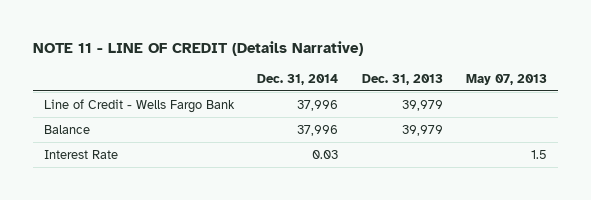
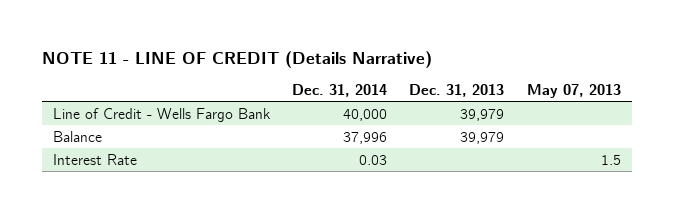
- Line of Credit - Wells Fargo Bank | 37,996 | 39,979 |
+ Line of Credit - Wells Fargo Bank | 40,000 | 39,979 |

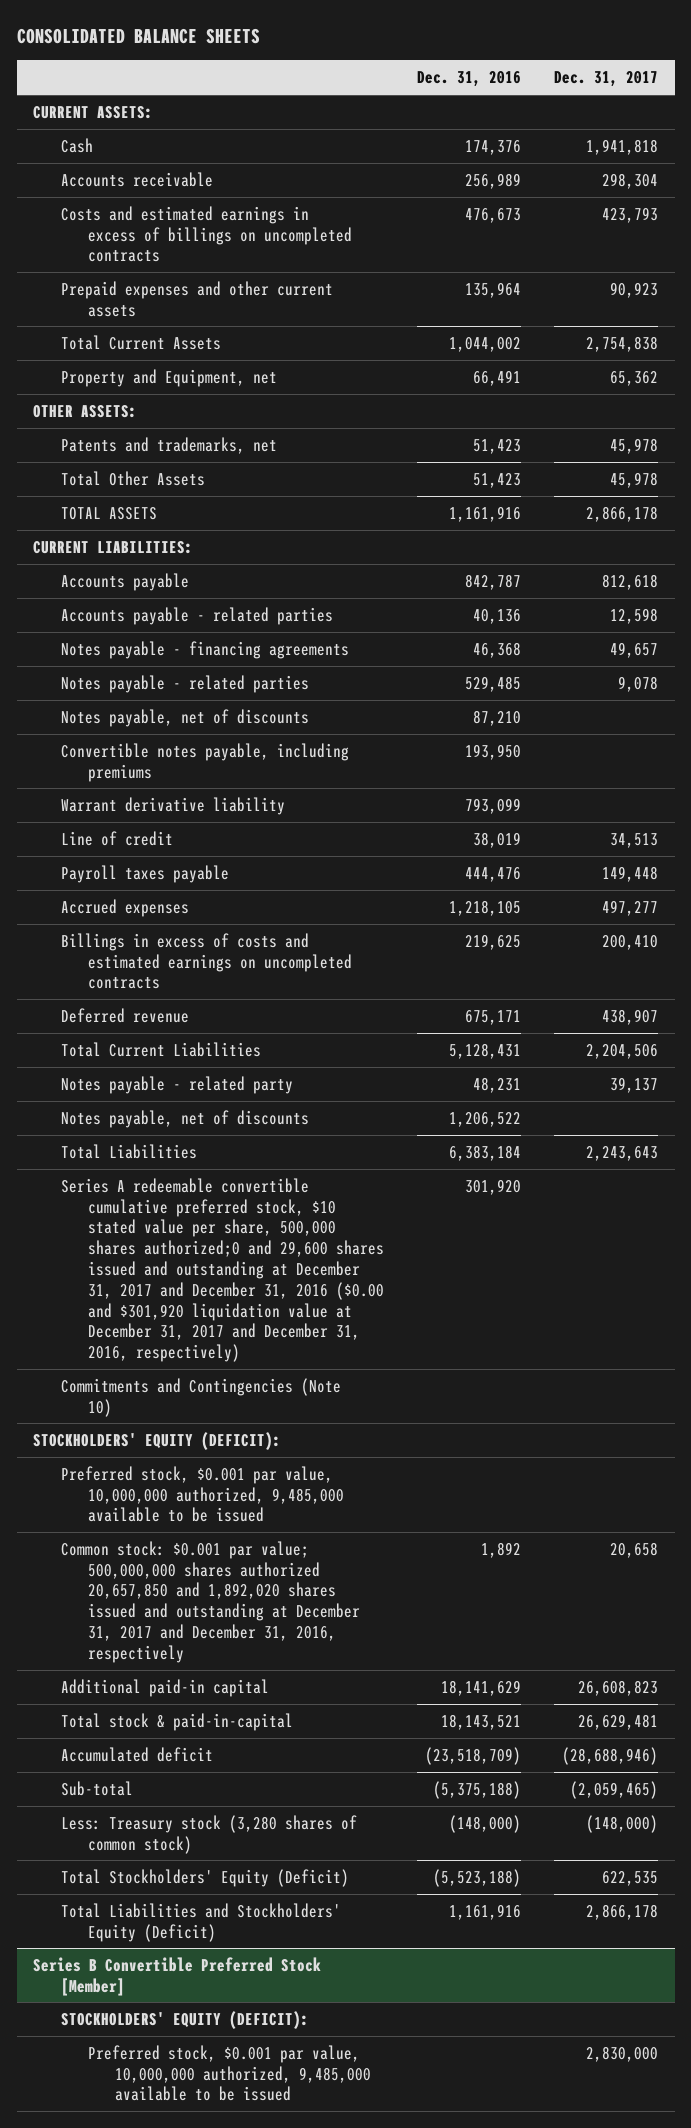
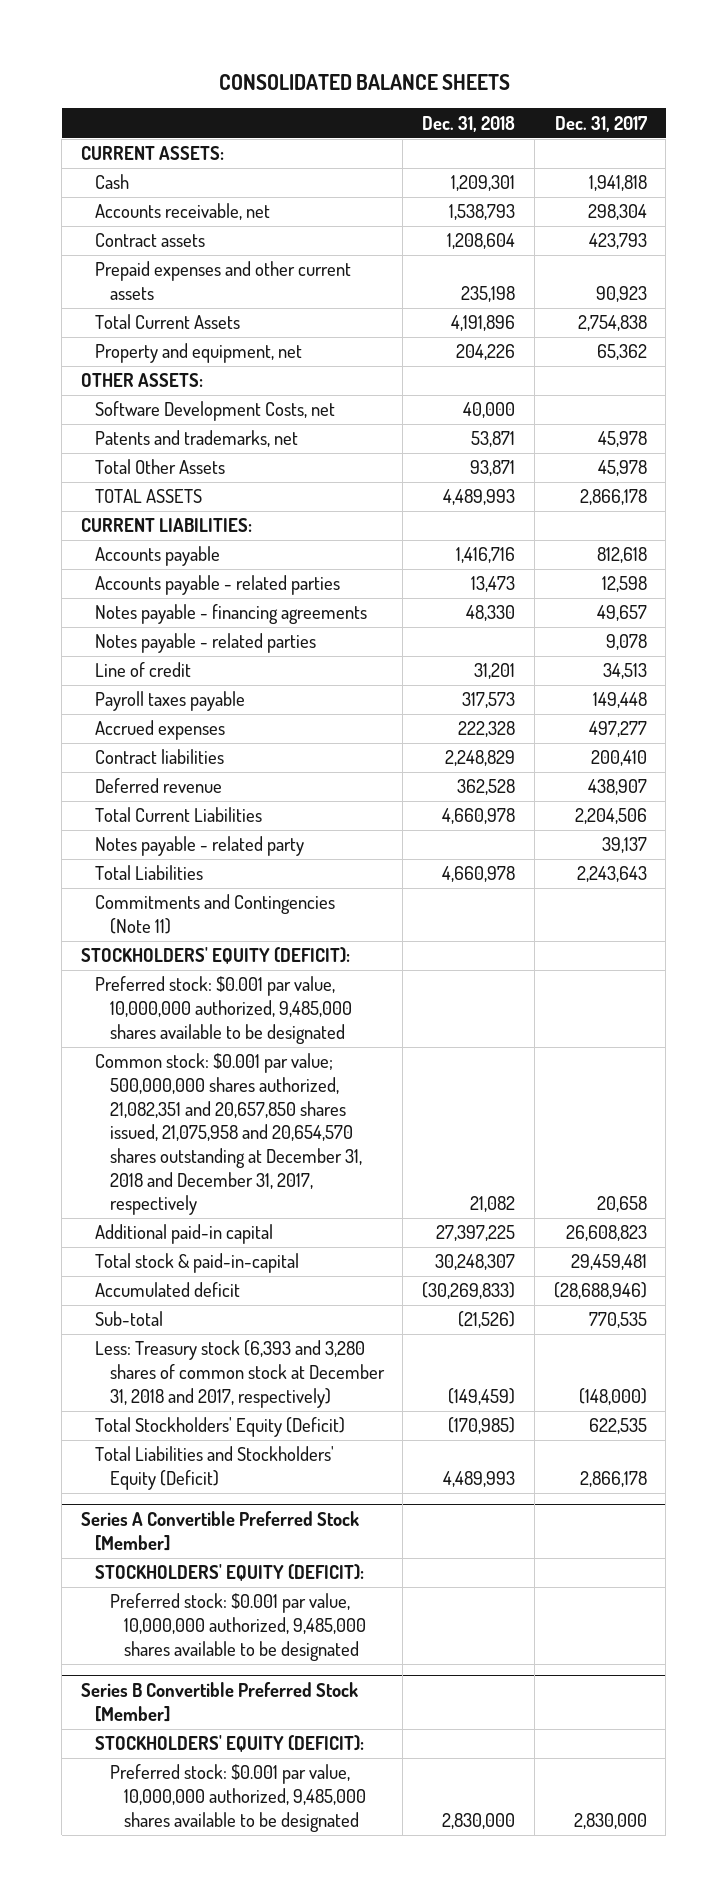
- | Dec. 31, 2016 | Dec. 31, 2017
+ | Dec. 31, 2018 | Dec. 31, 2017
- Accounts receivable | 256,989 | 298,304
- Costs and estimated earnings in excess of billings on uncompleted contracts | 476,673 | 423,793
+ Accounts receivable, net | 1,538,793 | 298,304
+ Contract assets | 1,208,604 | 423,793
- Property and Equipment, net | 66,491 | 65,362
+ Property and equipment, net | 204,226 | 65,362
+ Software Development Costs, net | 40,000 |
- Notes payable, net of discounts | 87,210 |
- Convertible notes payable, including premiums | 193,950 |
- Warrant derivative liability | 793,099 |
- Billings in excess of costs and estimated earnings on uncompleted contracts | 219,625 | 200,410
+ Contract liabilities | 2,248,829 | 200,410
- Notes payable, net of discounts | 1,206,522 |
- Series A redeemable convertible cumulative preferred stock, $10 stated value per share, 500,000 shares authorized;0 and 29,600 shares issued and outstanding at December 31, 2017 and December 31, 2016 ($0.00 and $301,920 liquidation value at December 31, 2017 and December 31, 2016, respectively) | 301,920 |
- Commitments and Contingencies (Note 10)
+ Commitments and Contingencies (Note 11)
- Preferred stock, $0.001 par value, 10,000,000 authorized, 9,485,000 available to be issued
- Common stock: $0.001 par value; 500,000,000 shares authorized 20,657,850 and 1,892,020 shares issued and outstanding at December 31, 2017 and December 31, 2016, respectively | 1,892 | 20,658
+ Preferred stock: $0.001 par value, 10,000,000 authorized, 9,485,000 shares available to be designated
+ Common stock: $0.001 par value; 500,000,000 shares authorized, 21,082,351 and 20,657,850 shares issued, 21,075,958 and 20,654,570 shares outstanding at December 31, 2018 and December 31, 2017, respectively | 21,082 | 20,658
- Total stock & paid-in-capital | 18,143,521 | 26,629,481
+ Total stock & paid-in-capital | 30,248,307 | 29,459,481
- Sub-total | (5,375,188) | (2,059,465)
- Less: Treasury stock (3,280 shares of common stock) | (148,000) | (148,000)
+ Sub-total | (21,526) | 770,535
+ Less: Treasury stock (6,393 and 3,280 shares of common stock at December 31, 2018 and 2017, respectively) | (149,459) | (148,000)
+ Series A Convertible Preferred Stock [Member]
+ STOCKHOLDERS' EQUITY (DEFICIT):
+ Preferred stock: $0.001 par value, 10,000,000 authorized, 9,485,000 shares available to be designated
@ Series B Convertible Preferred Stock [Member]
- Preferred stock, $0.001 par value, 10,000,000 authorized, 9,485,000 available to be issued | | 2,830,000
+ Preferred stock: $0.001 par value, 10,000,000 authorized, 9,485,000 shares available to be designated | 2,830,000 | 2,830,000

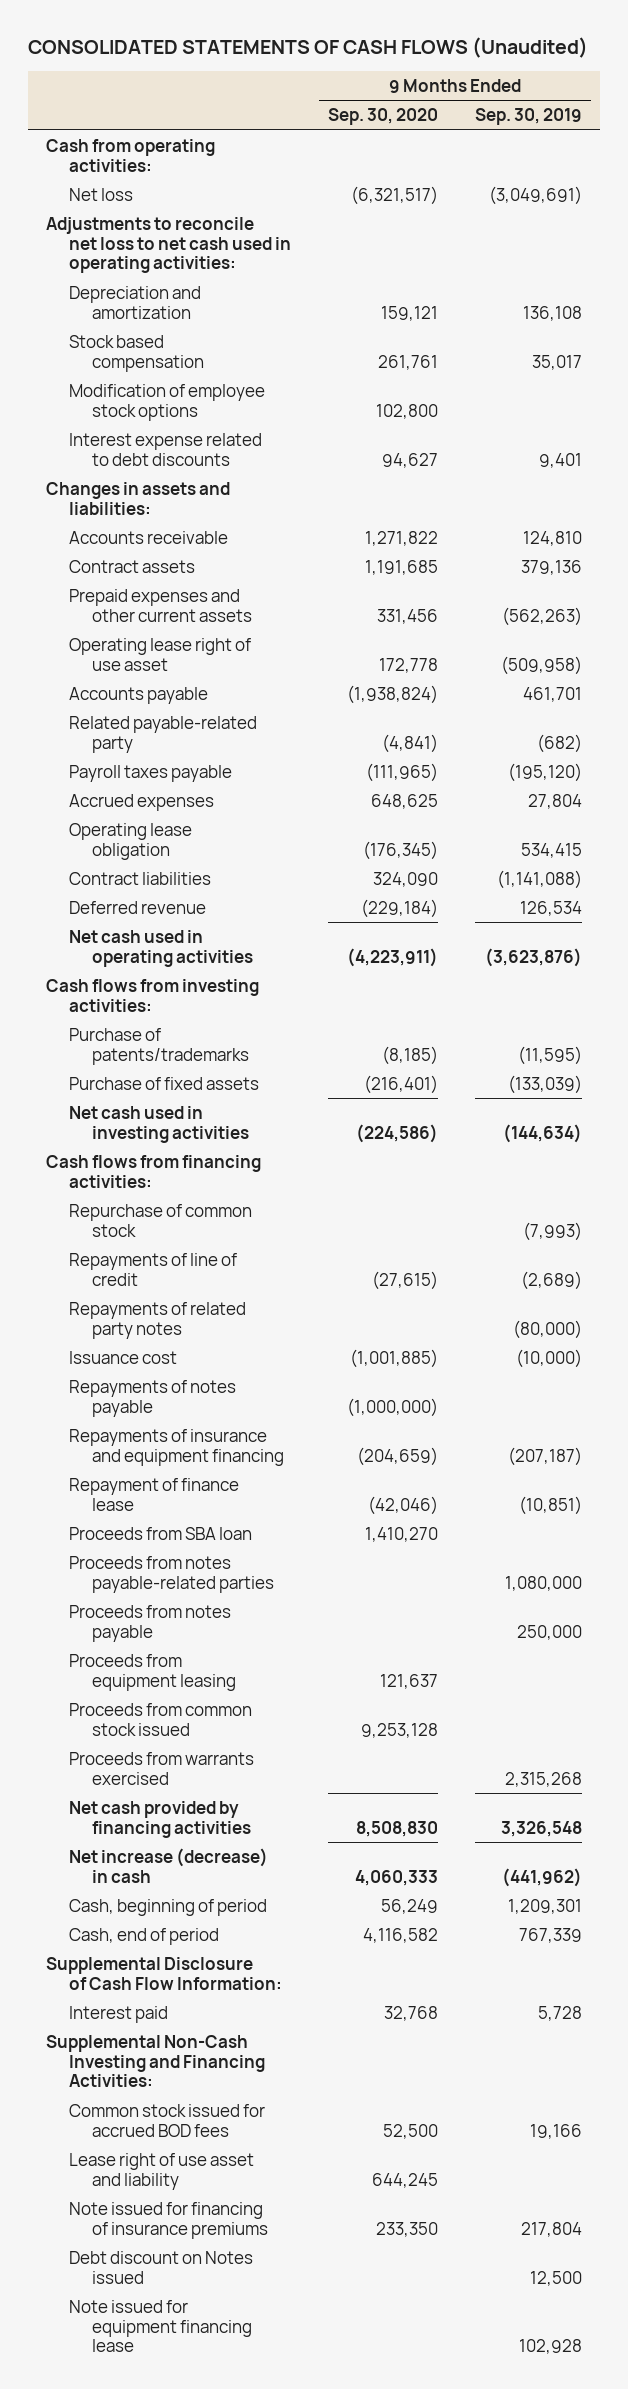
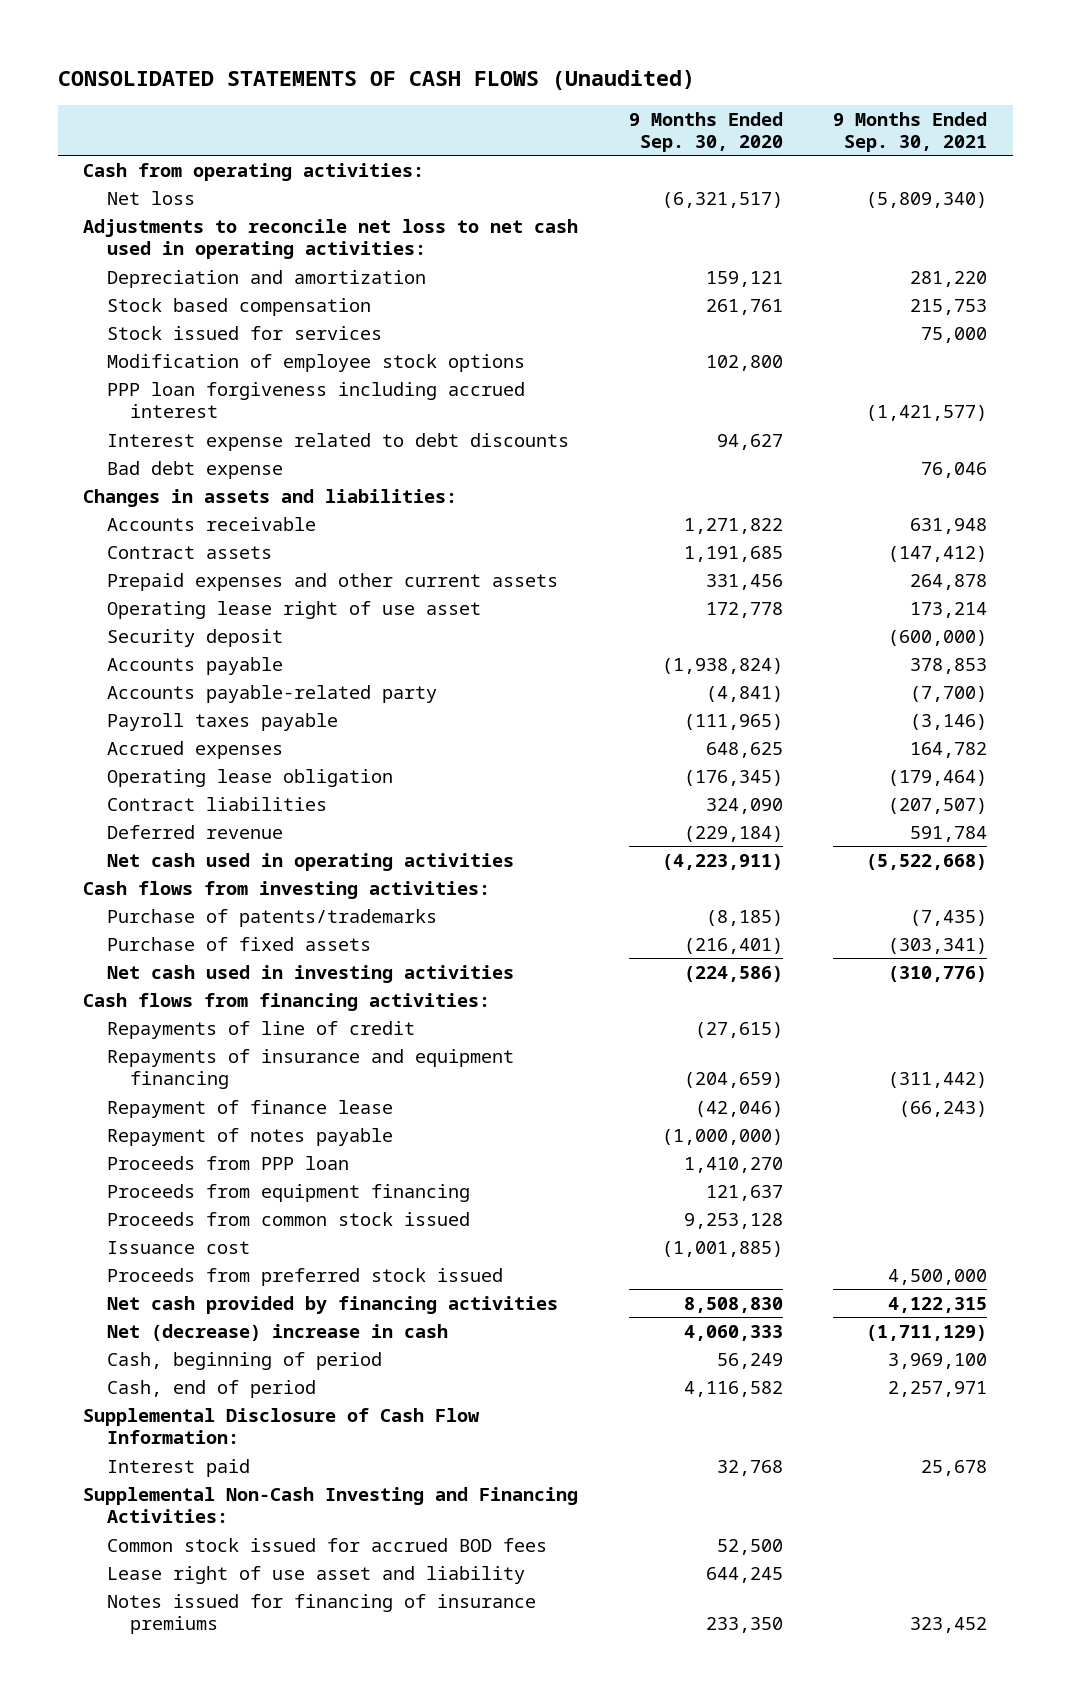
- | 9 Months Ended Sep. 30, 2020 | 9 Months Ended Sep. 30, 2019
+ | 9 Months Ended Sep. 30, 2020 | 9 Months Ended Sep. 30, 2021
+ Stock issued for services | | 75,000
+ PPP loan forgiveness including accrued interest | | (1,421,577)
+ Bad debt expense | | 76,046
+ Security deposit | | (600,000)
- Related payable-related party | (4,841) | (682)
+ Accounts payable-related party | (4,841) | (7,700)
- Repurchase of common stock | | (7,993)
- Repayments of related party notes | | (80,000)
- Repayments of notes payable | (1,000,000) |
- Proceeds from SBA loan | 1,410,270 |
- Proceeds from notes payable-related parties | | 1,080,000
- Proceeds from notes payable | | 250,000
- Proceeds from equipment leasing | 121,637 |
+ Repayment of notes payable | (1,000,000) |
+ Proceeds from PPP loan | 1,410,270 |
+ Proceeds from equipment financing | 121,637 |
- Proceeds from warrants exercised | | 2,315,268
moved down: Issuance cost | (1,001,885) |
+ Proceeds from preferred stock issued | | 4,500,000
- Net increase (decrease) in cash | 4,060,333 | (441,962)
+ Net (decrease) increase in cash | 4,060,333 | (1,711,129)
- Note issued for financing of insurance premiums | 233,350 | 217,804
- Debt discount on Notes issued | | 12,500
- Note issued for equipment financing lease | | 102,928
+ Notes issued for financing of insurance premiums | 233,350 | 323,452

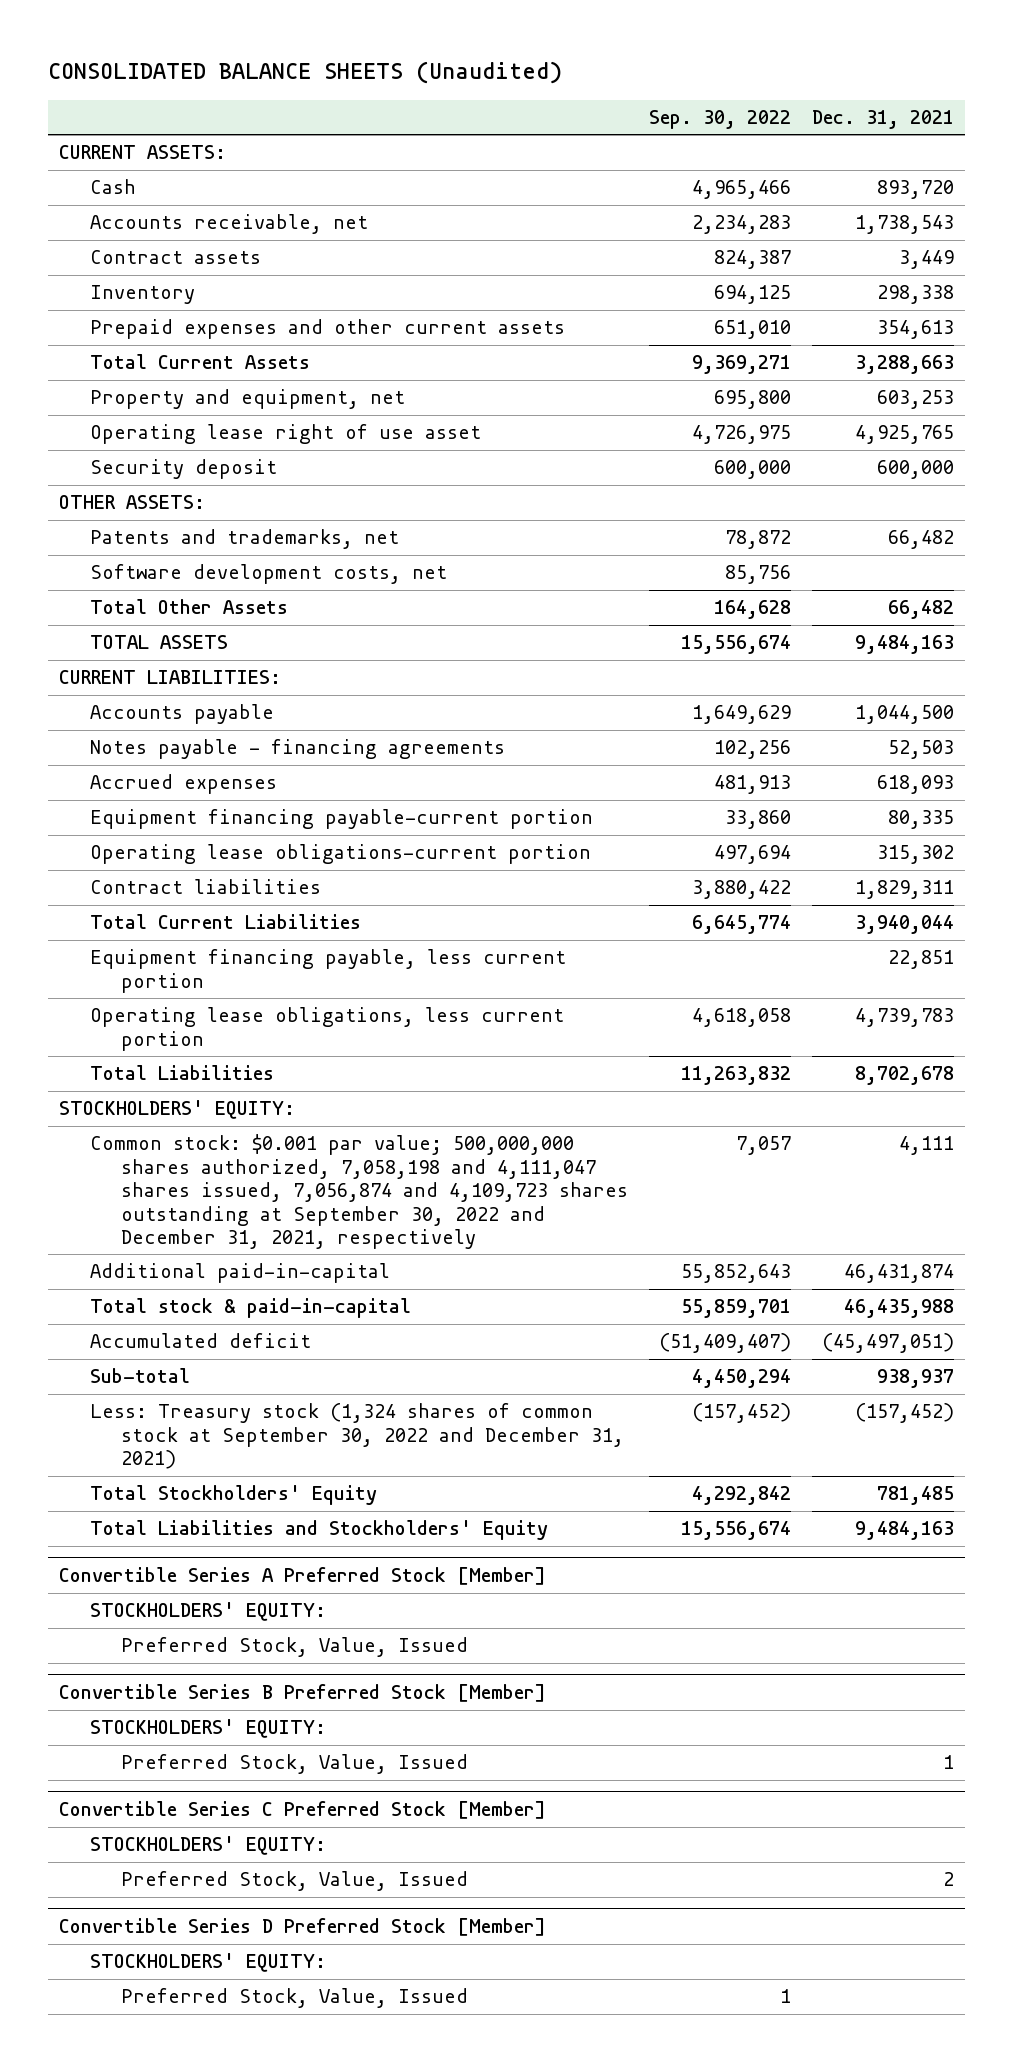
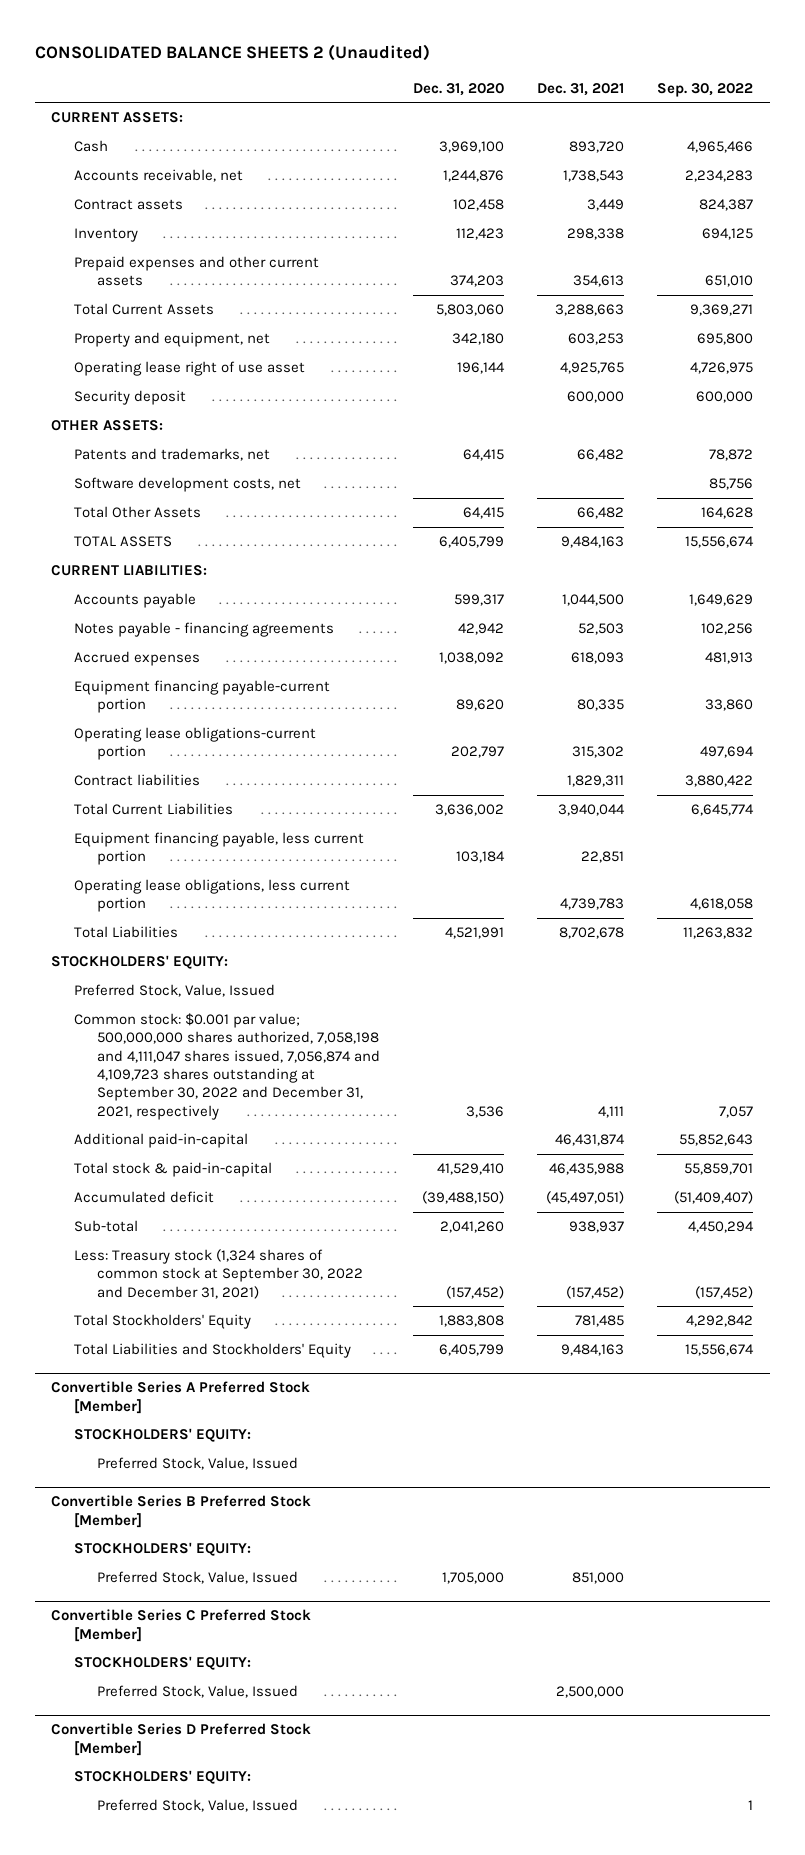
- CONSOLIDATED BALANCE SHEETS (Unaudited)
+ CONSOLIDATED BALANCE SHEETS 2 (Unaudited)
- | Sep. 30, 2022 | Dec. 31, 2021
+ | Dec. 31, 2020 | Dec. 31, 2021 | Sep. 30, 2022
+ Preferred Stock, Value, Issued
@ Convertible Series B Preferred Stock [Member]
- Preferred Stock, Value, Issued | | 1
+ Preferred Stock, Value, Issued | 1,705,000 | 851,000 |
@ Convertible Series C Preferred Stock [Member]
- Preferred Stock, Value, Issued | | 2
+ Preferred Stock, Value, Issued | | 2,500,000 |

